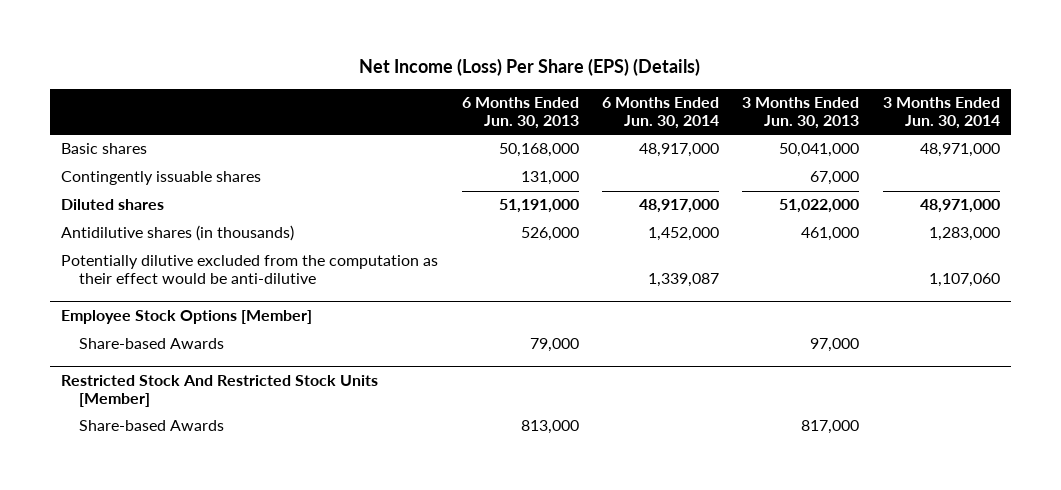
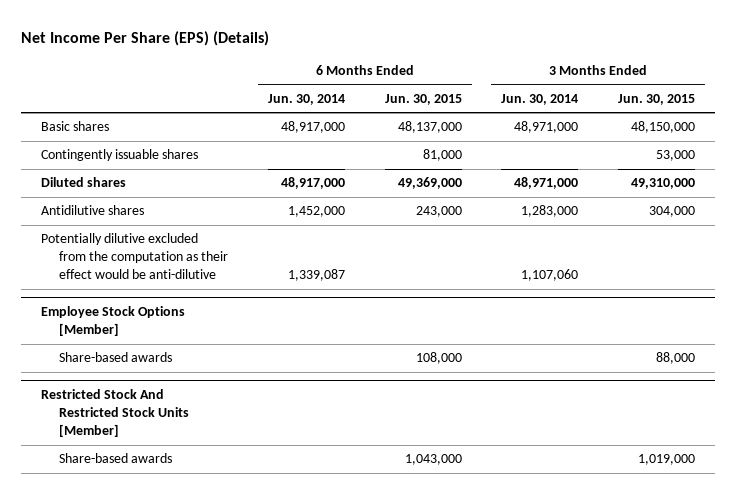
- Net Income (Loss) Per Share (EPS) (Details)
+ Net Income Per Share (EPS) (Details)
- | 6 Months Ended Jun. 30, 2013 | 6 Months Ended Jun. 30, 2014 | 3 Months Ended Jun. 30, 2013 | 3 Months Ended Jun. 30, 2014
+ | 6 Months Ended Jun. 30, 2014 | 6 Months Ended Jun. 30, 2015 | 3 Months Ended Jun. 30, 2014 | 3 Months Ended Jun. 30, 2015
- Antidilutive shares (in thousands) | 526,000 | 1,452,000 | 461,000 | 1,283,000
+ Antidilutive shares | 1,452,000 | 243,000 | 1,283,000 | 304,000
@ Employee Stock Options [Member]
- Share-based Awards | 79,000 | | 97,000 |
+ Share-based awards | | 108,000 | | 88,000
@ Restricted Stock And Restricted Stock Units [Member]
- Share-based Awards | 813,000 | | 817,000 |
+ Share-based awards | | 1,043,000 | | 1,019,000

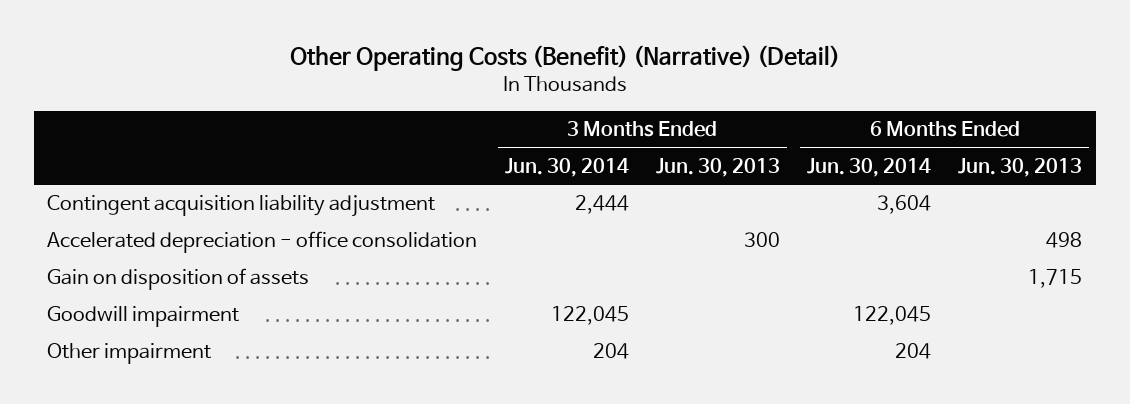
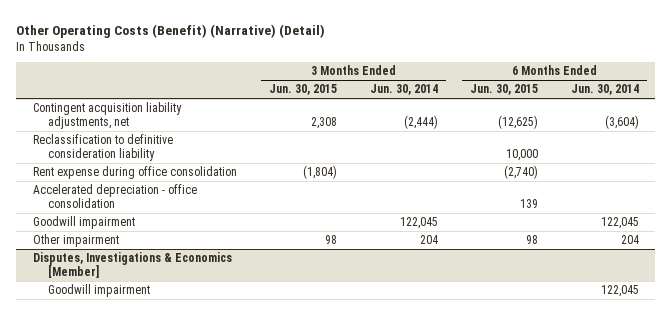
- | 3 Months Ended Jun. 30, 2014 | 3 Months Ended Jun. 30, 2013 | 6 Months Ended Jun. 30, 2014 | 6 Months Ended Jun. 30, 2013
+ | 3 Months Ended Jun. 30, 2015 | 3 Months Ended Jun. 30, 2014 | 6 Months Ended Jun. 30, 2015 | 6 Months Ended Jun. 30, 2014
- Contingent acquisition liability adjustment | 2,444 | | 3,604 |
+ Contingent acquisition liability adjustments, net | 2,308 | (2,444) | (12,625) | (3,604)
+ Reclassification to definitive consideration liability | | | 10,000 |
+ Rent expense during office consolidation | (1,804) | | (2,740) |
- Gain on disposition of assets | | | | 1,715
+ Disputes, Investigations & Economics [Member]
+ Goodwill impairment | | | | 122,045

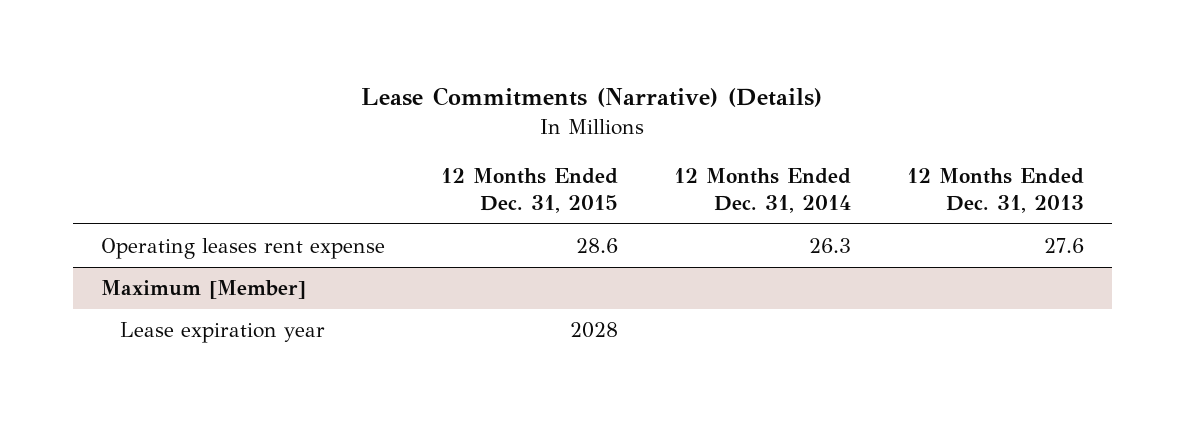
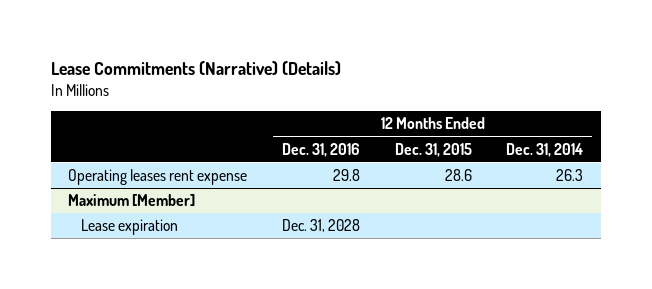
- | 12 Months Ended Dec. 31, 2015 | 12 Months Ended Dec. 31, 2014 | 12 Months Ended Dec. 31, 2013
+ | 12 Months Ended Dec. 31, 2016 | 12 Months Ended Dec. 31, 2015 | 12 Months Ended Dec. 31, 2014
@ Maximum [Member]
- Lease expiration year | 2028 | |
+ Lease expiration | Dec. 31, 2028 | |

